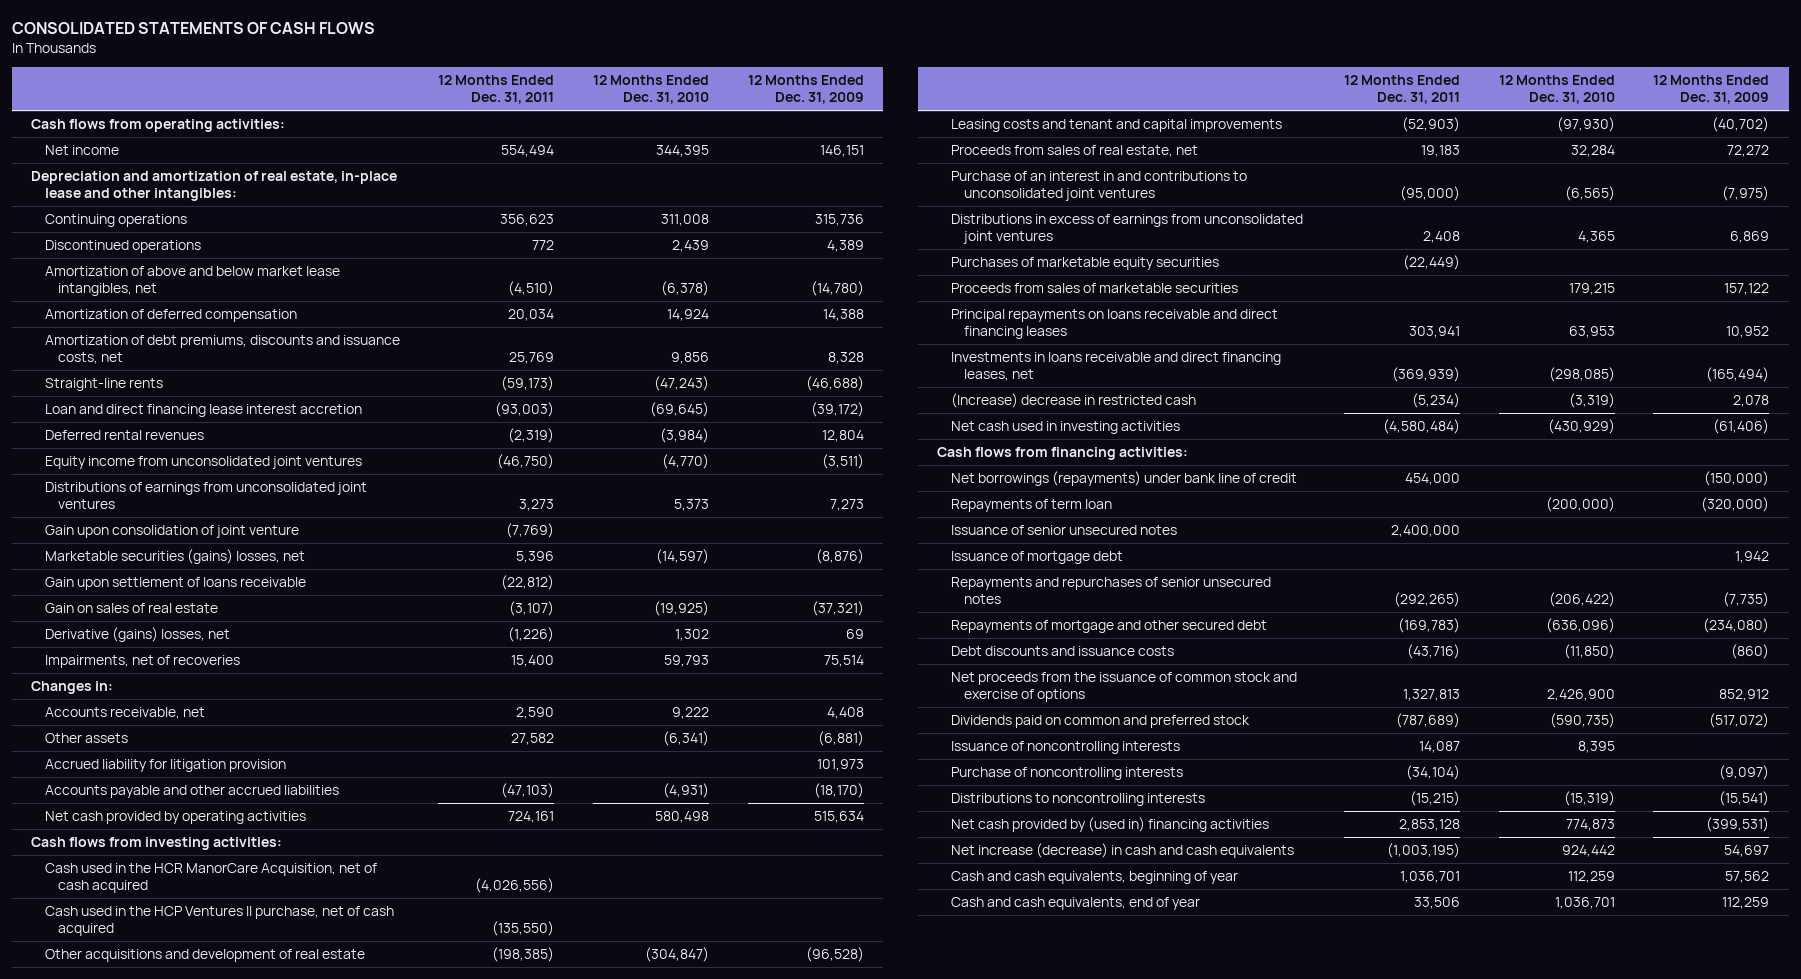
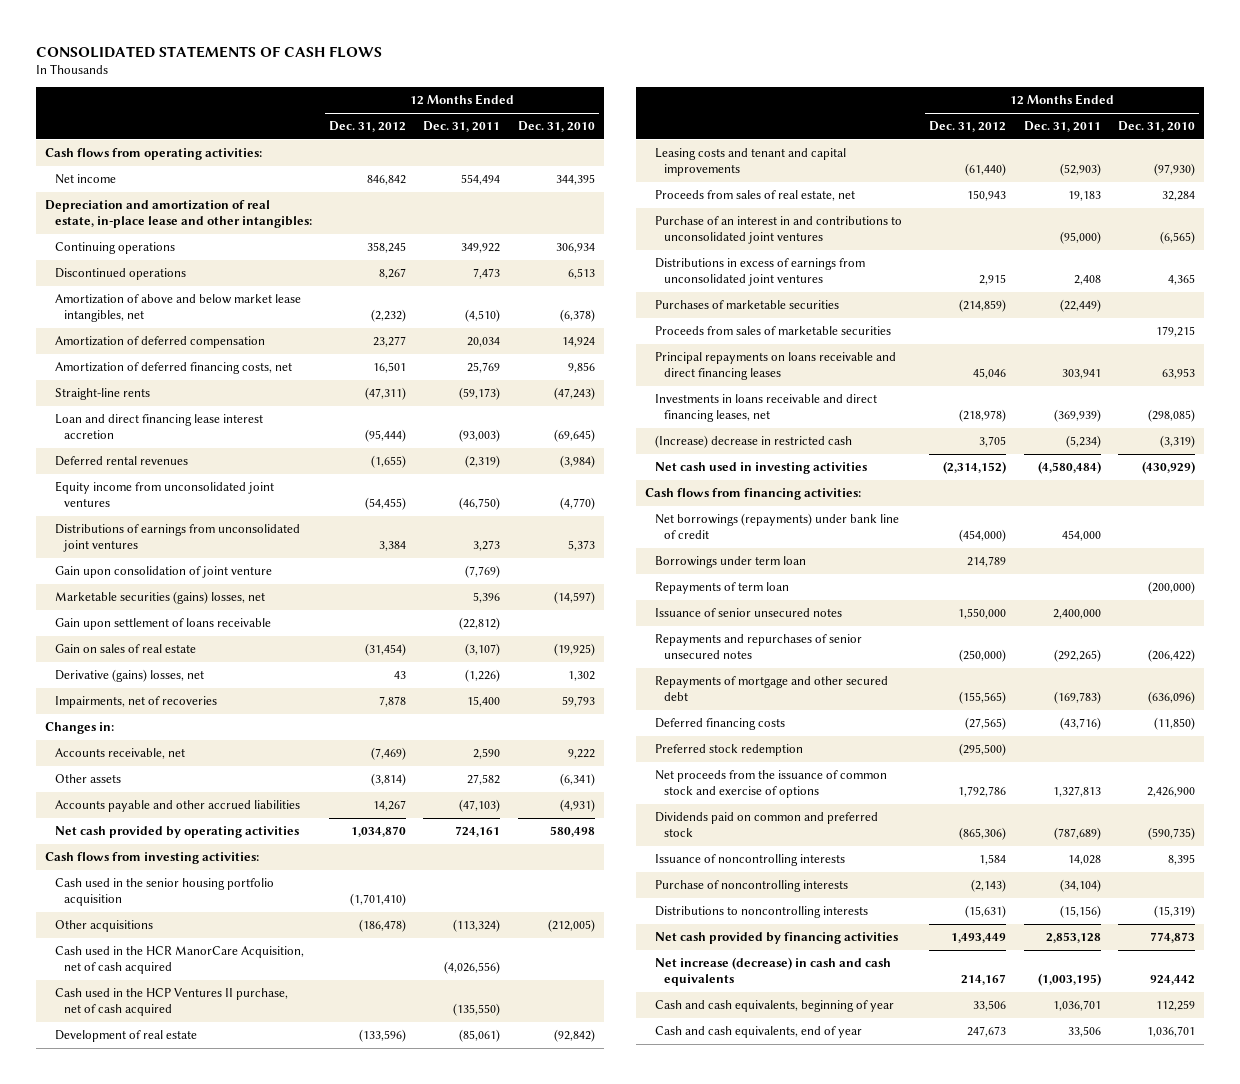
- | 12 Months Ended Dec. 31, 2011 | 12 Months Ended Dec. 31, 2010 | 12 Months Ended Dec. 31, 2009
+ | 12 Months Ended Dec. 31, 2012 | 12 Months Ended Dec. 31, 2011 | 12 Months Ended Dec. 31, 2010
- Continuing operations | 356,623 | 311,008 | 315,736
- Discontinued operations | 772 | 2,439 | 4,389
+ Continuing operations | 358,245 | 349,922 | 306,934
+ Discontinued operations | 8,267 | 7,473 | 6,513
- Amortization of debt premiums, discounts and issuance costs, net | 25,769 | 9,856 | 8,328
+ Amortization of deferred financing costs, net | 16,501 | 25,769 | 9,856
- Accrued liability for litigation provision | | | 101,973
+ Cash used in the senior housing portfolio acquisition | (1,701,410) | |
+ Other acquisitions | (186,478) | (113,324) | (212,005)
- Other acquisitions and development of real estate | (198,385) | (304,847) | (96,528)
+ Development of real estate | (133,596) | (85,061) | (92,842)
- Purchases of marketable equity securities | (22,449) | |
+ Purchases of marketable securities | (214,859) | (22,449) |
+ Borrowings under term loan | 214,789 | |
- Issuance of mortgage debt | | | 1,942
- Debt discounts and issuance costs | (43,716) | (11,850) | (860)
+ Deferred financing costs | (27,565) | (43,716) | (11,850)
+ Preferred stock redemption | (295,500) | |
- Issuance of noncontrolling interests | 14,087 | 8,395 |
+ Issuance of noncontrolling interests | 1,584 | 14,028 | 8,395
- Distributions to noncontrolling interests | (15,215) | (15,319) | (15,541)
- Net cash provided by (used in) financing activities | 2,853,128 | 774,873 | (399,531)
+ Distributions to noncontrolling interests | (15,631) | (15,156) | (15,319)
+ Net cash provided by financing activities | 1,493,449 | 2,853,128 | 774,873

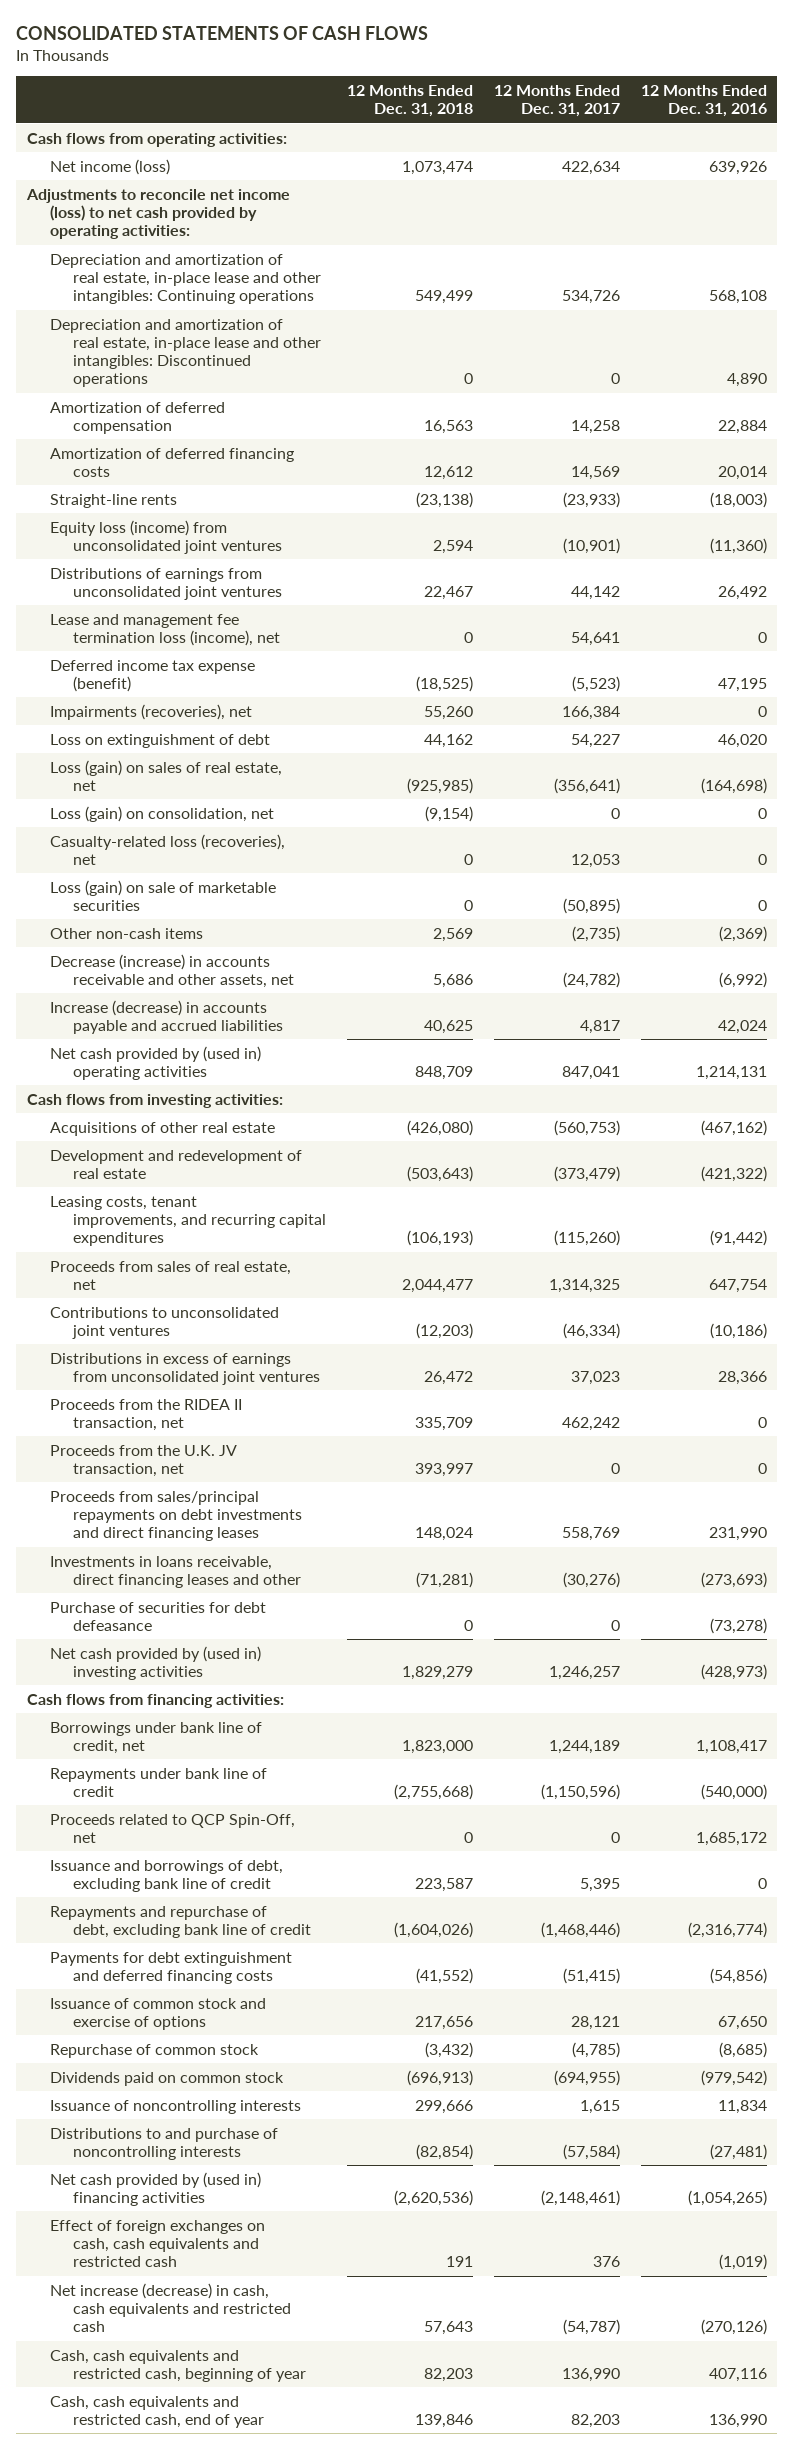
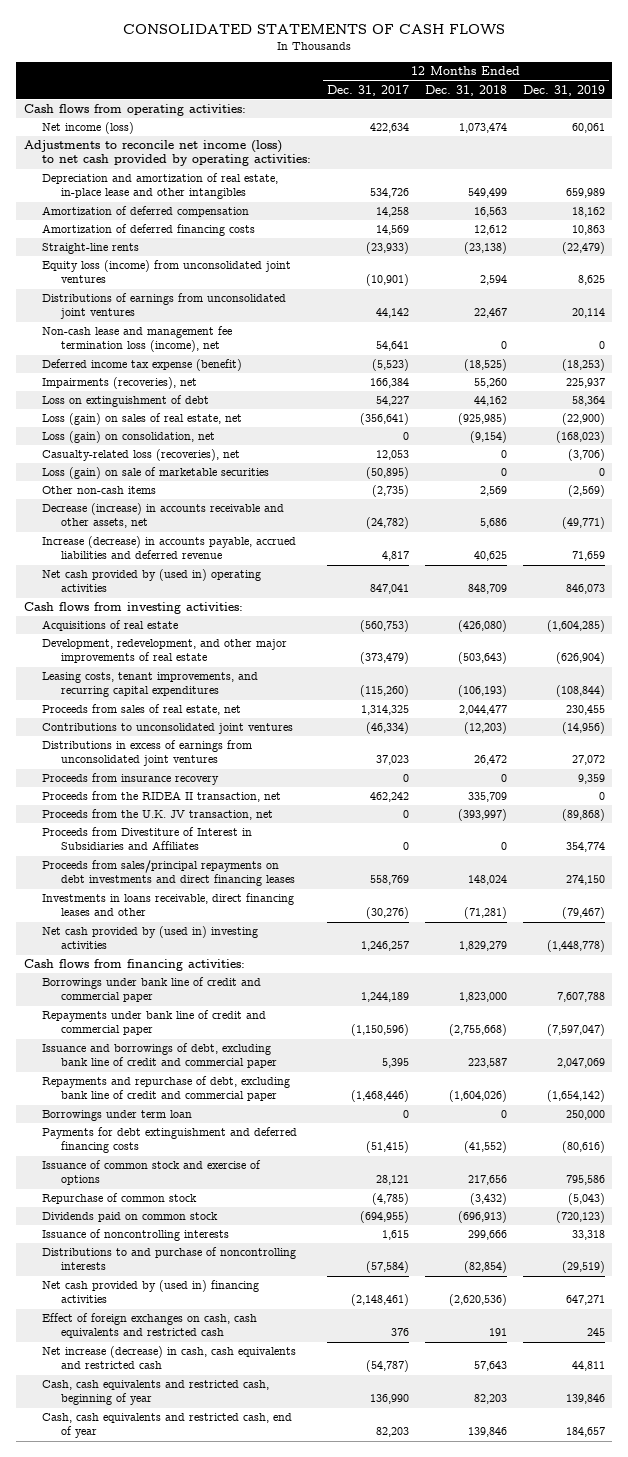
- | 12 Months Ended Dec. 31, 2018 | 12 Months Ended Dec. 31, 2017 | 12 Months Ended Dec. 31, 2016
+ | 12 Months Ended Dec. 31, 2017 | 12 Months Ended Dec. 31, 2018 | 12 Months Ended Dec. 31, 2019
- Depreciation and amortization of real estate, in-place lease and other intangibles: Continuing operations | 549,499 | 534,726 | 568,108
- Depreciation and amortization of real estate, in-place lease and other intangibles: Discontinued operations | 0 | 0 | 4,890
+ Depreciation and amortization of real estate, in-place lease and other intangibles | 534,726 | 549,499 | 659,989
- Lease and management fee termination loss (income), net | 0 | 54,641 | 0
+ Non-cash lease and management fee termination loss (income), net | 54,641 | 0 | 0
- Increase (decrease) in accounts payable and accrued liabilities | 40,625 | 4,817 | 42,024
+ Increase (decrease) in accounts payable, accrued liabilities and deferred revenue | 4,817 | 40,625 | 71,659
- Acquisitions of other real estate | (426,080) | (560,753) | (467,162)
- Development and redevelopment of real estate | (503,643) | (373,479) | (421,322)
+ Acquisitions of real estate | (560,753) | (426,080) | (1,604,285)
+ Development, redevelopment, and other major improvements of real estate | (373,479) | (503,643) | (626,904)
+ Proceeds from insurance recovery | 0 | 0 | 9,359
- Proceeds from the U.K. JV transaction, net | 393,997 | 0 | 0
+ Proceeds from the U.K. JV transaction, net | 0 | (393,997) | (89,868)
+ Proceeds from Divestiture of Interest in Subsidiaries and Affiliates | 0 | 0 | 354,774
- Purchase of securities for debt defeasance | 0 | 0 | (73,278)
- Borrowings under bank line of credit, net | 1,823,000 | 1,244,189 | 1,108,417
- Repayments under bank line of credit | (2,755,668) | (1,150,596) | (540,000)
- Proceeds related to QCP Spin-Off, net | 0 | 0 | 1,685,172
- Issuance and borrowings of debt, excluding bank line of credit | 223,587 | 5,395 | 0
- Repayments and repurchase of debt, excluding bank line of credit | (1,604,026) | (1,468,446) | (2,316,774)
+ Borrowings under bank line of credit and commercial paper | 1,244,189 | 1,823,000 | 7,607,788
+ Repayments under bank line of credit and commercial paper | (1,150,596) | (2,755,668) | (7,597,047)
+ Issuance and borrowings of debt, excluding bank line of credit and commercial paper | 5,395 | 223,587 | 2,047,069
+ Repayments and repurchase of debt, excluding bank line of credit and commercial paper | (1,468,446) | (1,604,026) | (1,654,142)
+ Borrowings under term loan | 0 | 0 | 250,000

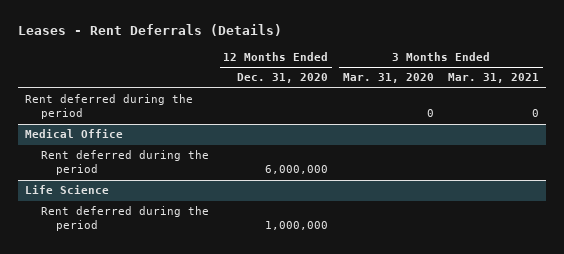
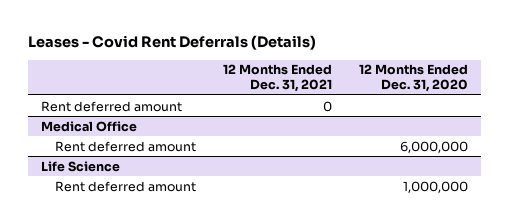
- Leases - Rent Deferrals (Details)
+ Leases - Covid Rent Deferrals (Details)
- | 12 Months Ended Dec. 31, 2020 | 3 Months Ended Mar. 31, 2020 | 3 Months Ended Mar. 31, 2021
+ | 12 Months Ended Dec. 31, 2021 | 12 Months Ended Dec. 31, 2020
- Rent deferred during the period | | 0 | 0
+ Rent deferred amount | 0 |
@ Medical Office
- Rent deferred during the period | 6,000,000 | |
+ Rent deferred amount | | 6,000,000
@ Life Science
- Rent deferred during the period | 1,000,000 | |
+ Rent deferred amount | | 1,000,000

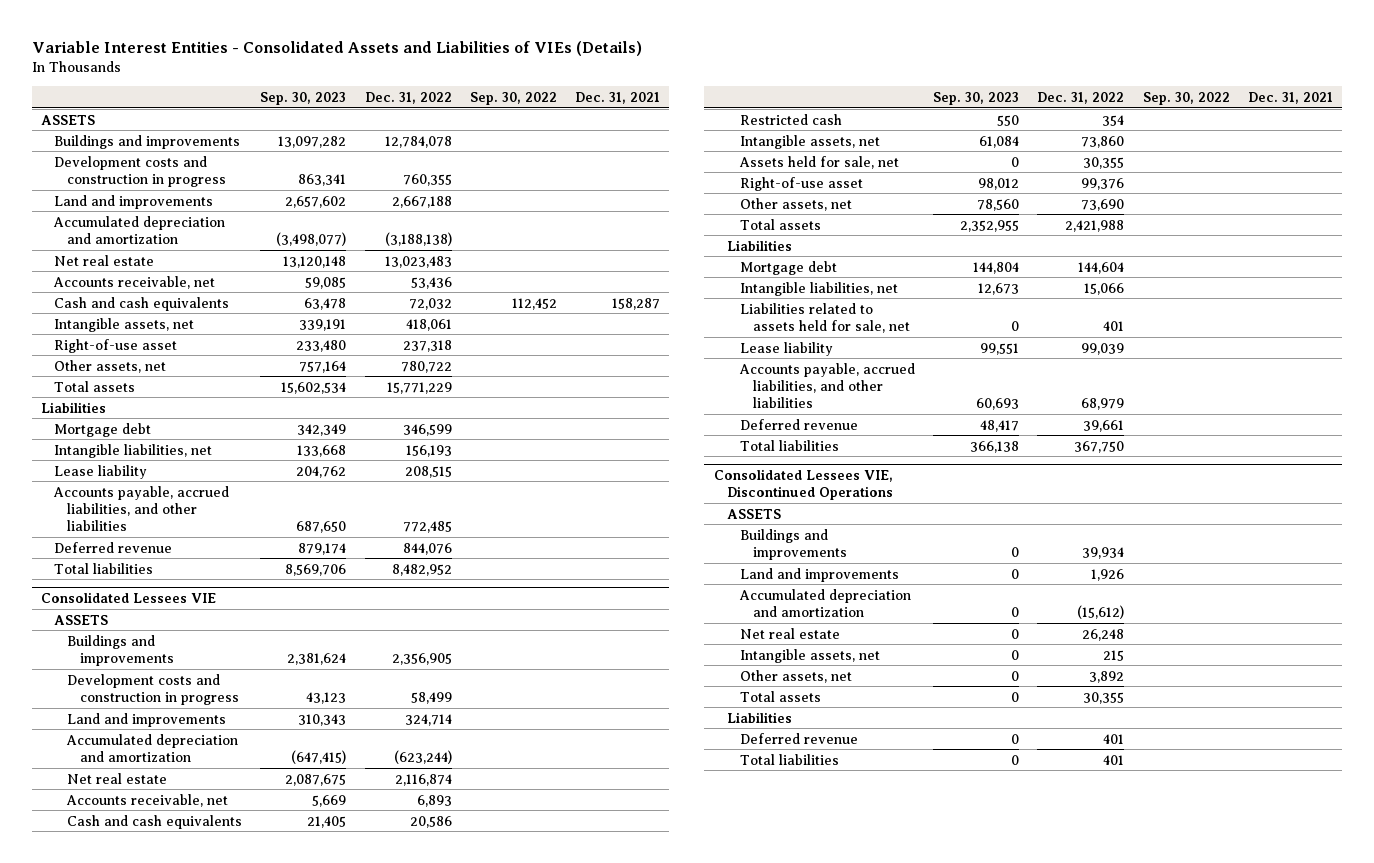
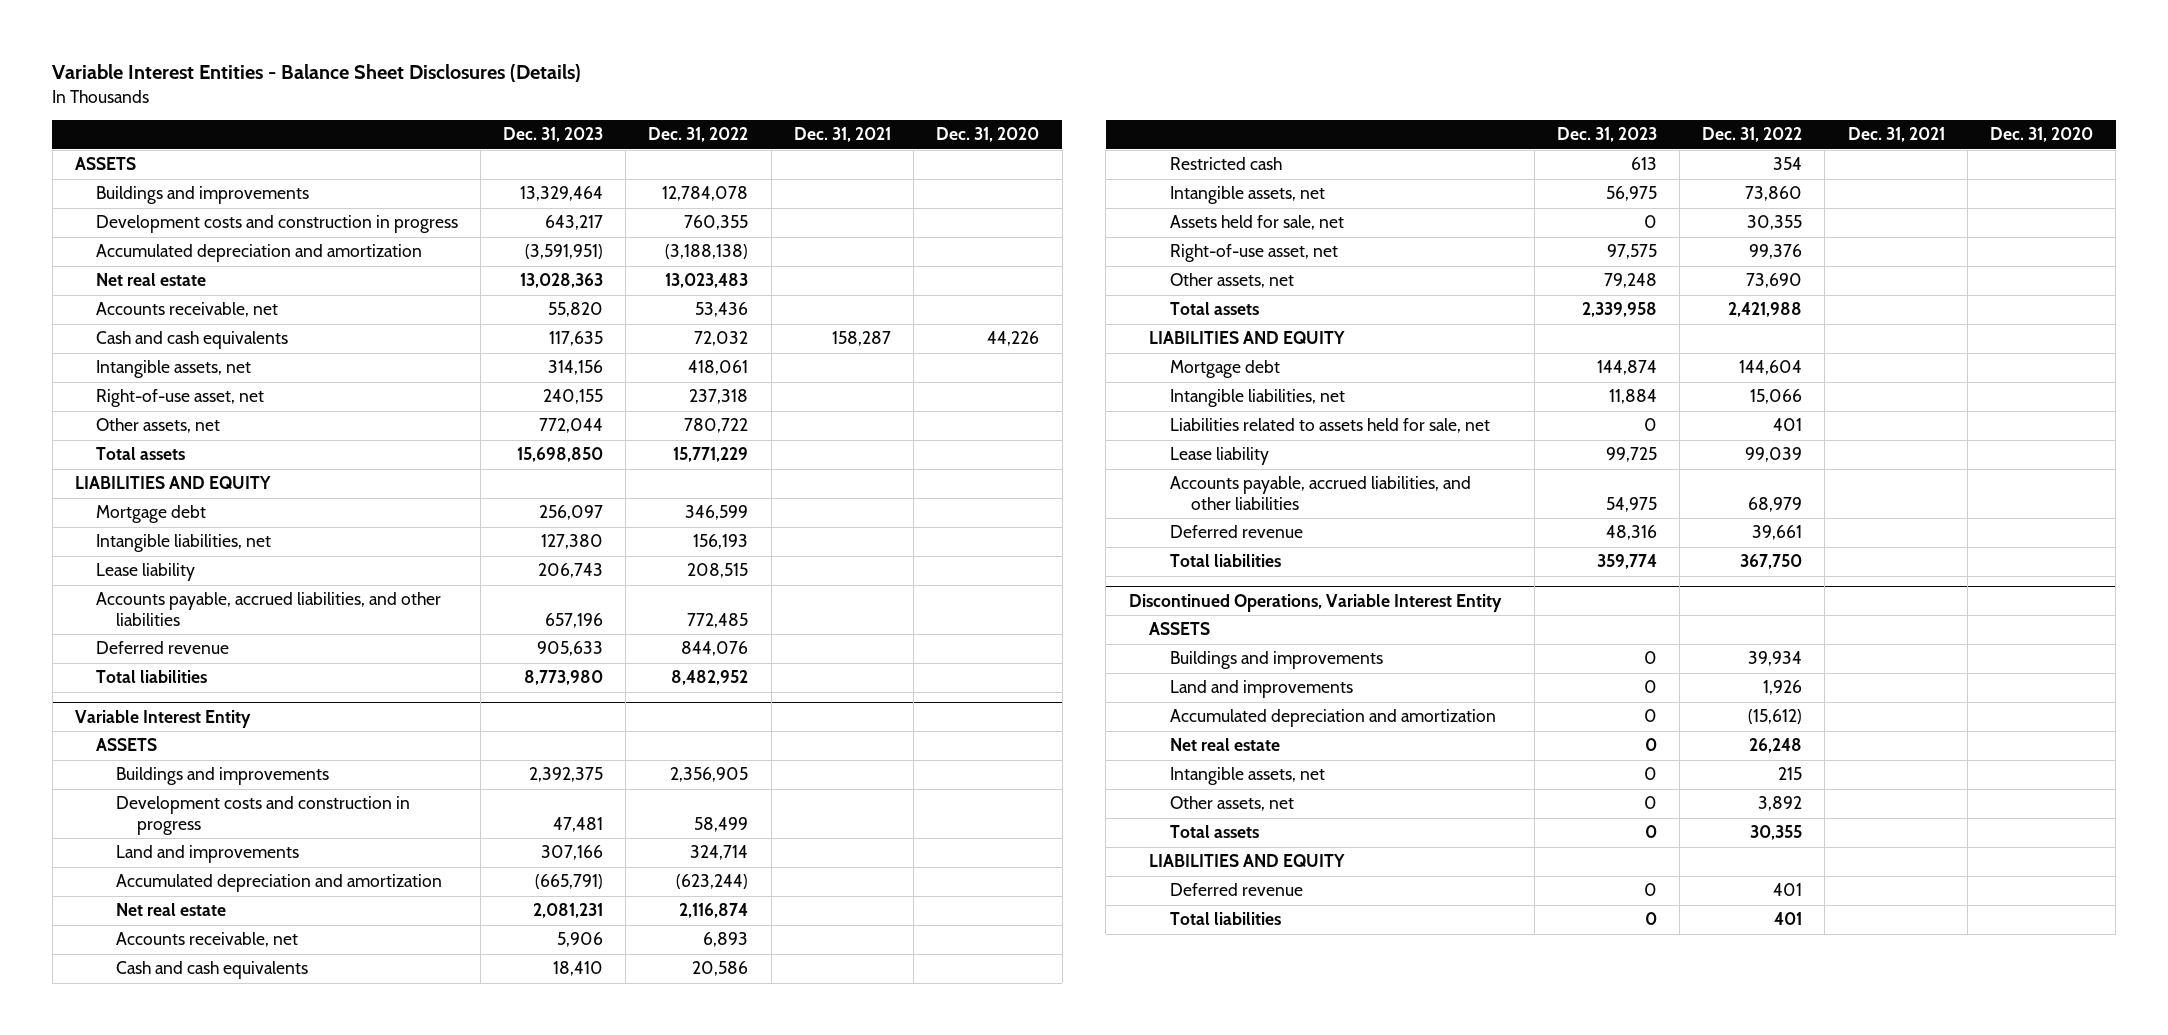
- Variable Interest Entities - Consolidated Assets and Liabilities of VIEs (Details)
+ Variable Interest Entities - Balance Sheet Disclosures (Details)
- | Sep. 30, 2023 | Dec. 31, 2022 | Sep. 30, 2022 | Dec. 31, 2021
+ | Dec. 31, 2023 | Dec. 31, 2022 | Dec. 31, 2021 | Dec. 31, 2020
- Land and improvements | 2,657,602 | 2,667,188 | |
- Right-of-use asset | 233,480 | 237,318 | |
+ Right-of-use asset, net | 240,155 | 237,318 | |
- Liabilities
+ LIABILITIES AND EQUITY
- Consolidated Lessees VIE
+ Variable Interest Entity
- Right-of-use asset | 98,012 | 99,376 | |
+ Right-of-use asset, net | 97,575 | 99,376 | |
- Liabilities
+ LIABILITIES AND EQUITY
- Consolidated Lessees VIE, Discontinued Operations
+ Discontinued Operations, Variable Interest Entity
- Liabilities
+ LIABILITIES AND EQUITY

